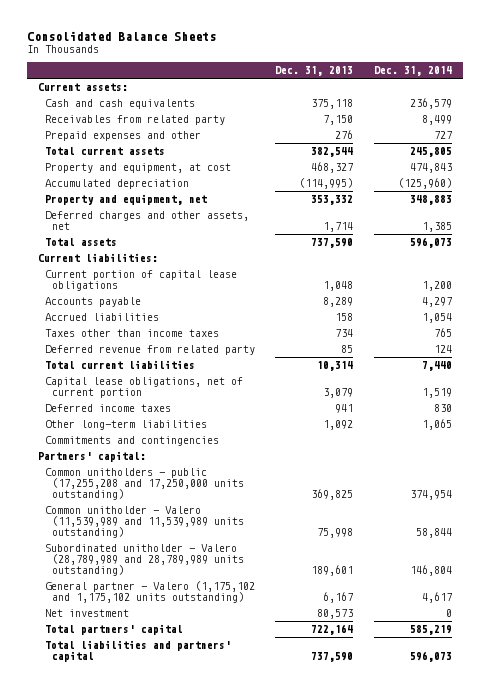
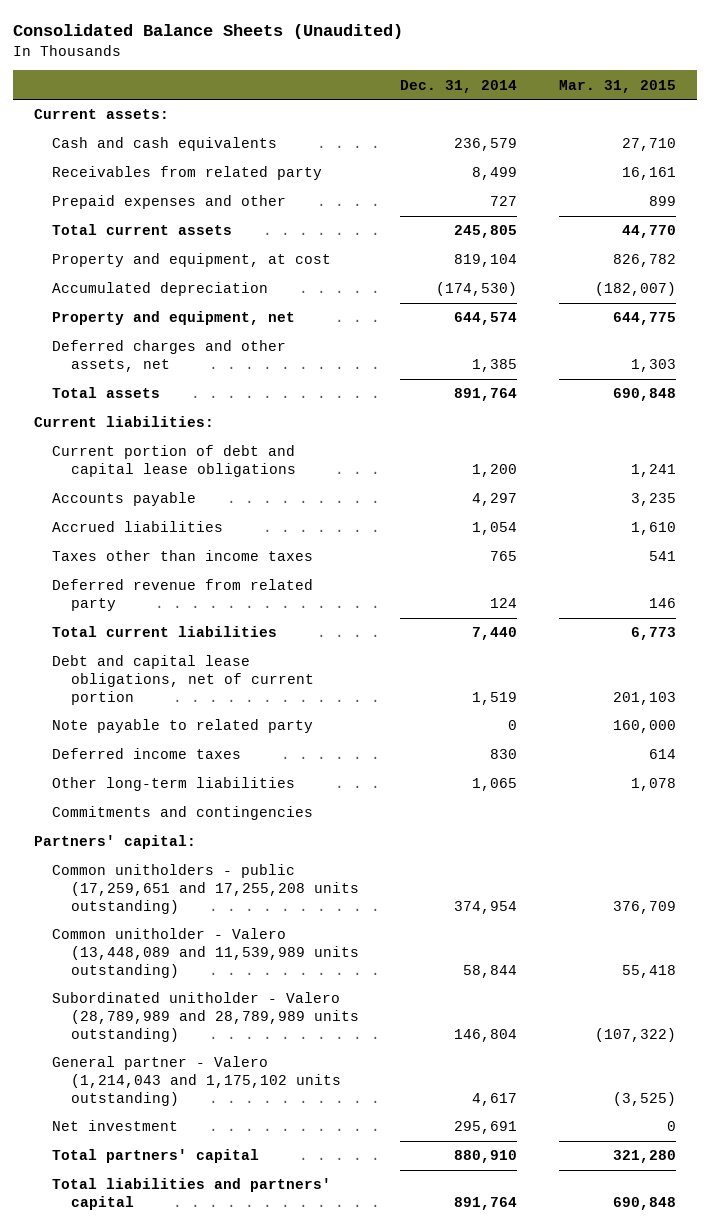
- Consolidated Balance Sheets
+ Consolidated Balance Sheets (Unaudited)
- | Dec. 31, 2013 | Dec. 31, 2014
+ | Dec. 31, 2014 | Mar. 31, 2015
- Property and equipment, at cost | 468,327 | 474,843
- Accumulated depreciation | (114,995) | (125,960)
- Property and equipment, net | 353,332 | 348,883
+ Property and equipment, at cost | 819,104 | 826,782
+ Accumulated depreciation | (174,530) | (182,007)
+ Property and equipment, net | 644,574 | 644,775
- Total assets | 737,590 | 596,073
+ Total assets | 891,764 | 690,848
- Current portion of capital lease obligations | 1,048 | 1,200
+ Current portion of debt and capital lease obligations | 1,200 | 1,241
- Capital lease obligations, net of current portion | 3,079 | 1,519
+ Debt and capital lease obligations, net of current portion | 1,519 | 201,103
+ Note payable to related party | 0 | 160,000
- Common unitholders - public (17,255,208 and 17,250,000 units outstanding) | 369,825 | 374,954
- Common unitholder - Valero (11,539,989 and 11,539,989 units outstanding) | 75,998 | 58,844
+ Common unitholders - public (17,259,651 and 17,255,208 units outstanding) | 374,954 | 376,709
+ Common unitholder - Valero (13,448,089 and 11,539,989 units outstanding) | 58,844 | 55,418
- General partner - Valero (1,175,102 and 1,175,102 units outstanding) | 6,167 | 4,617
- Net investment | 80,573 | 0
- Total partners' capital | 722,164 | 585,219
- Total liabilities and partners' capital | 737,590 | 596,073
+ General partner - Valero (1,214,043 and 1,175,102 units outstanding) | 4,617 | (3,525)
+ Net investment | 295,691 | 0
+ Total partners' capital | 880,910 | 321,280
+ Total liabilities and partners' capital | 891,764 | 690,848

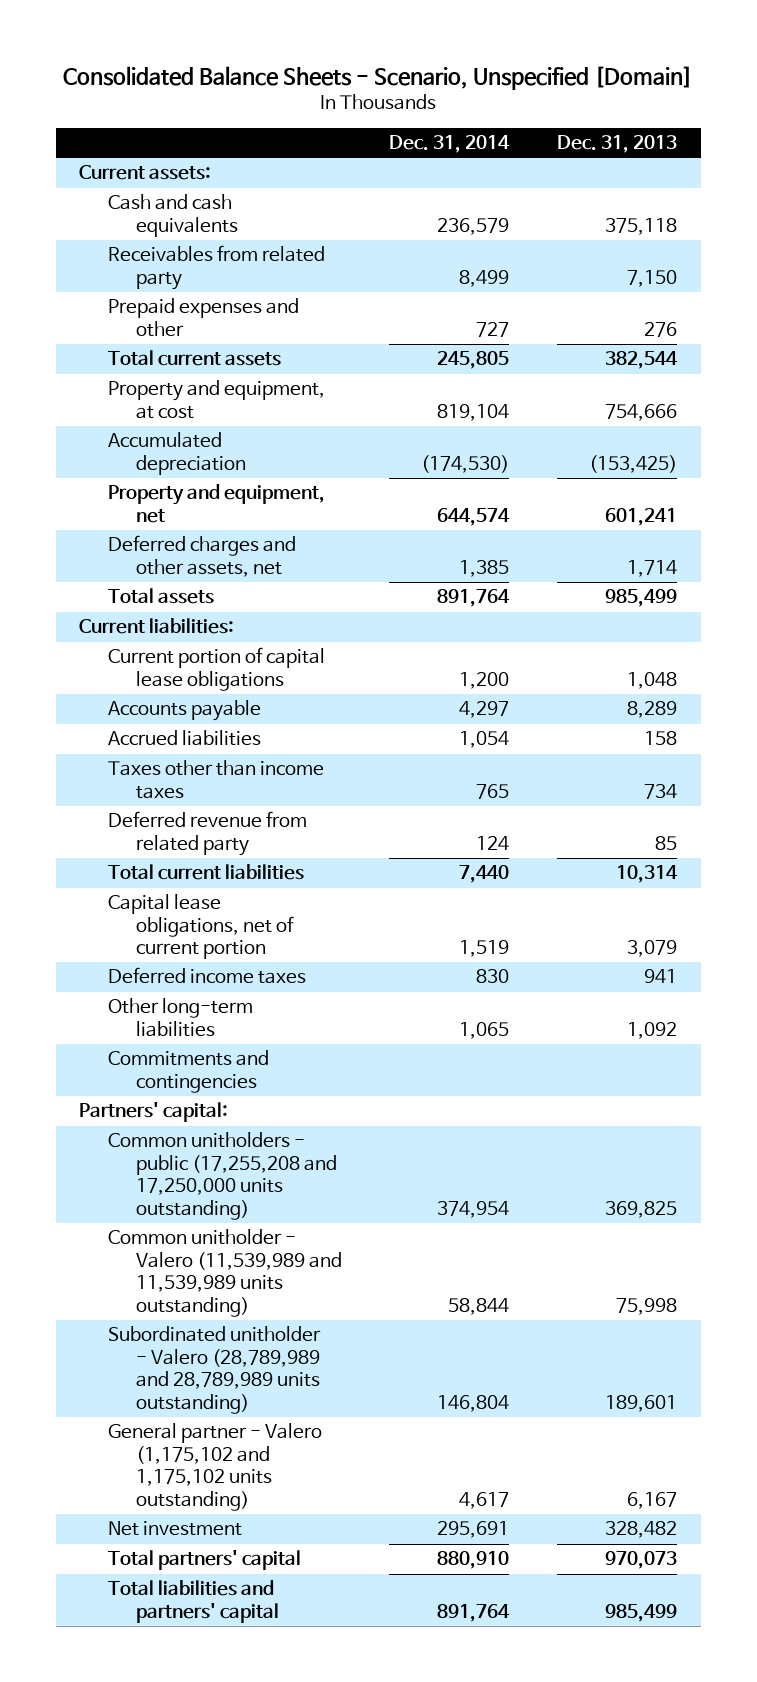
- Consolidated Balance Sheets (Unaudited)
+ Consolidated Balance Sheets - Scenario, Unspecified [Domain]
- | Dec. 31, 2014 | Mar. 31, 2015
+ | Dec. 31, 2014 | Dec. 31, 2013
- Current portion of debt and capital lease obligations | 1,200 | 1,241
+ Current portion of capital lease obligations | 1,200 | 1,048
- Debt and capital lease obligations, net of current portion | 1,519 | 201,103
- Note payable to related party | 0 | 160,000
+ Capital lease obligations, net of current portion | 1,519 | 3,079
- Common unitholders - public (17,259,651 and 17,255,208 units outstanding) | 374,954 | 376,709
- Common unitholder - Valero (13,448,089 and 11,539,989 units outstanding) | 58,844 | 55,418
+ Common unitholders - public (17,255,208 and 17,250,000 units outstanding) | 374,954 | 369,825
+ Common unitholder - Valero (11,539,989 and 11,539,989 units outstanding) | 58,844 | 75,998
- General partner - Valero (1,214,043 and 1,175,102 units outstanding) | 4,617 | (3,525)
+ General partner - Valero (1,175,102 and 1,175,102 units outstanding) | 4,617 | 6,167

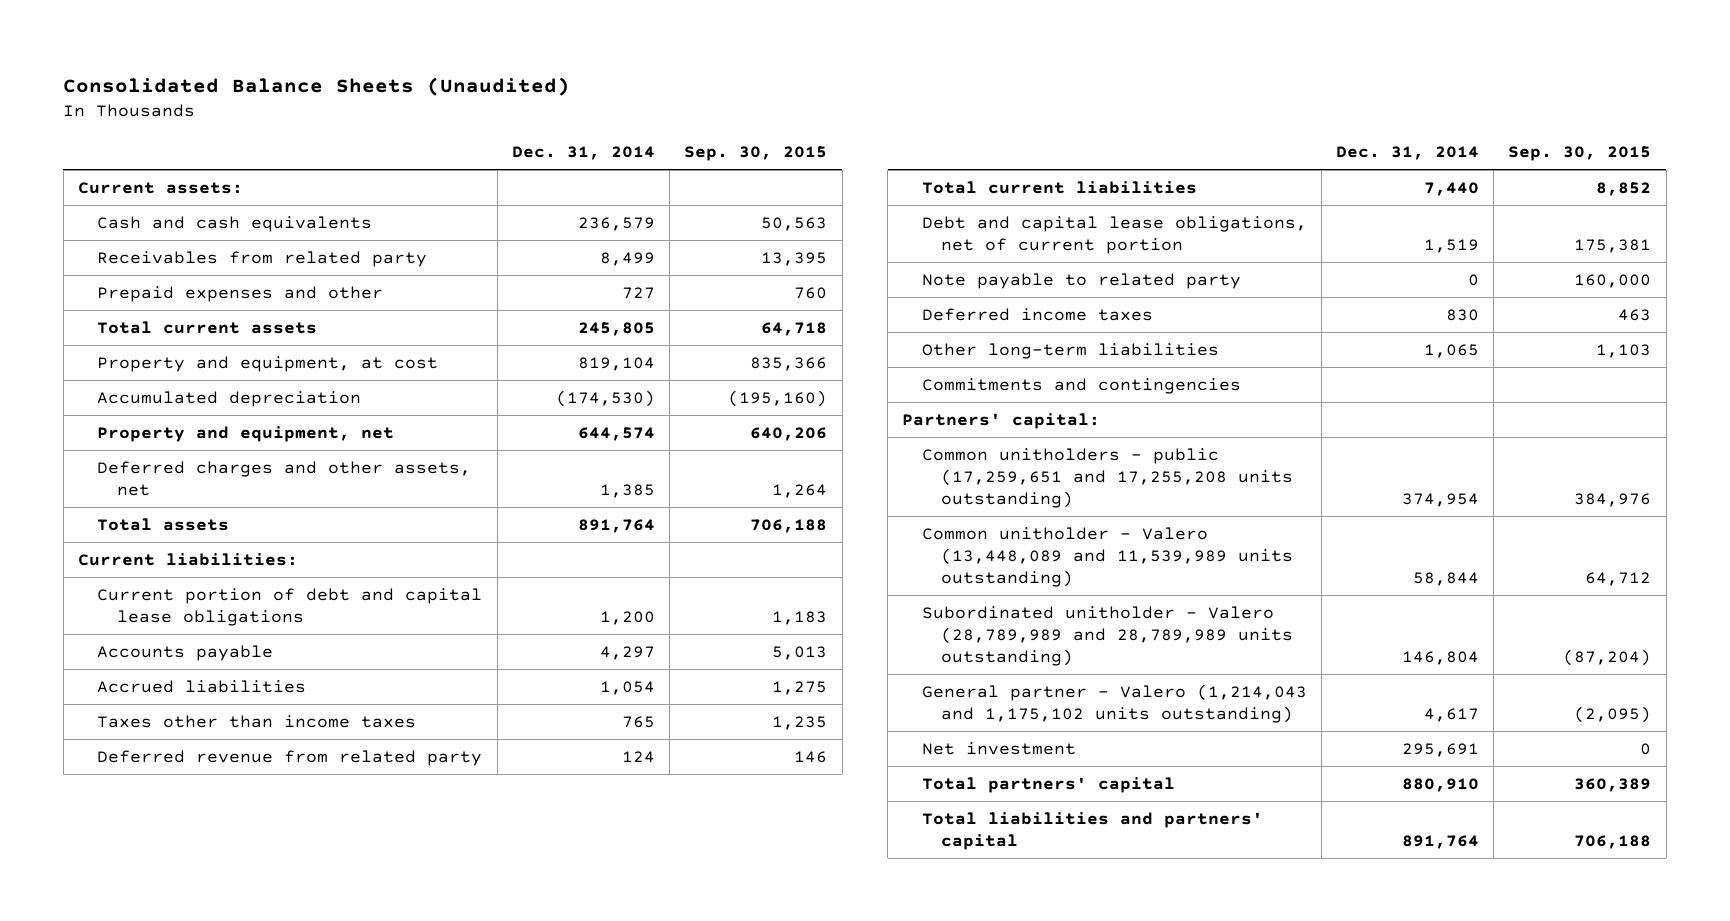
- Consolidated Balance Sheets - Scenario, Unspecified [Domain]
+ Consolidated Balance Sheets (Unaudited)
- | Dec. 31, 2014 | Dec. 31, 2013
+ | Dec. 31, 2014 | Sep. 30, 2015
- Current portion of capital lease obligations | 1,200 | 1,048
+ Current portion of debt and capital lease obligations | 1,200 | 1,183
- Capital lease obligations, net of current portion | 1,519 | 3,079
+ Debt and capital lease obligations, net of current portion | 1,519 | 175,381
+ Note payable to related party | 0 | 160,000
- Common unitholders - public (17,255,208 and 17,250,000 units outstanding) | 374,954 | 369,825
- Common unitholder - Valero (11,539,989 and 11,539,989 units outstanding) | 58,844 | 75,998
+ Common unitholders - public (17,259,651 and 17,255,208 units outstanding) | 374,954 | 384,976
+ Common unitholder - Valero (13,448,089 and 11,539,989 units outstanding) | 58,844 | 64,712
- General partner - Valero (1,175,102 and 1,175,102 units outstanding) | 4,617 | 6,167
+ General partner - Valero (1,214,043 and 1,175,102 units outstanding) | 4,617 | (2,095)

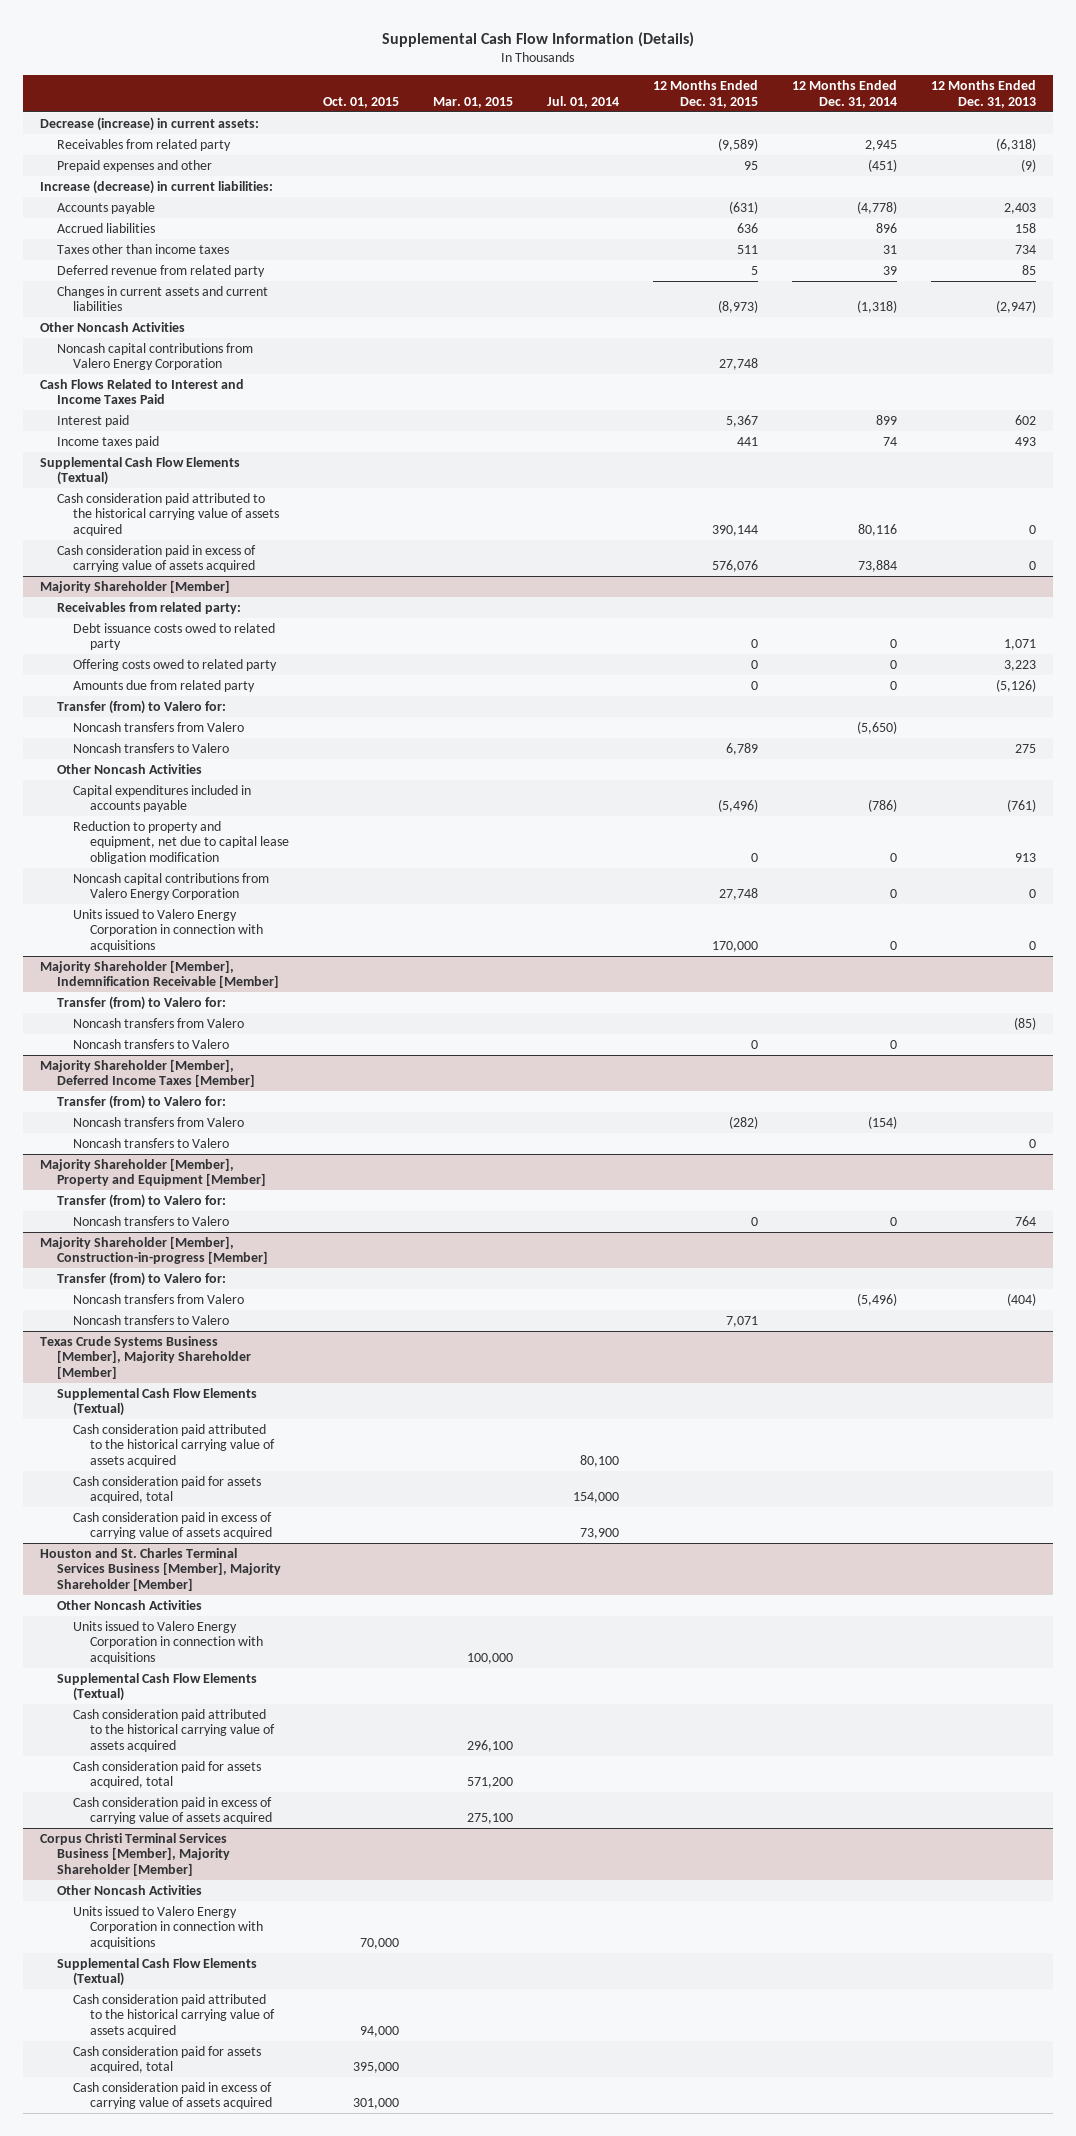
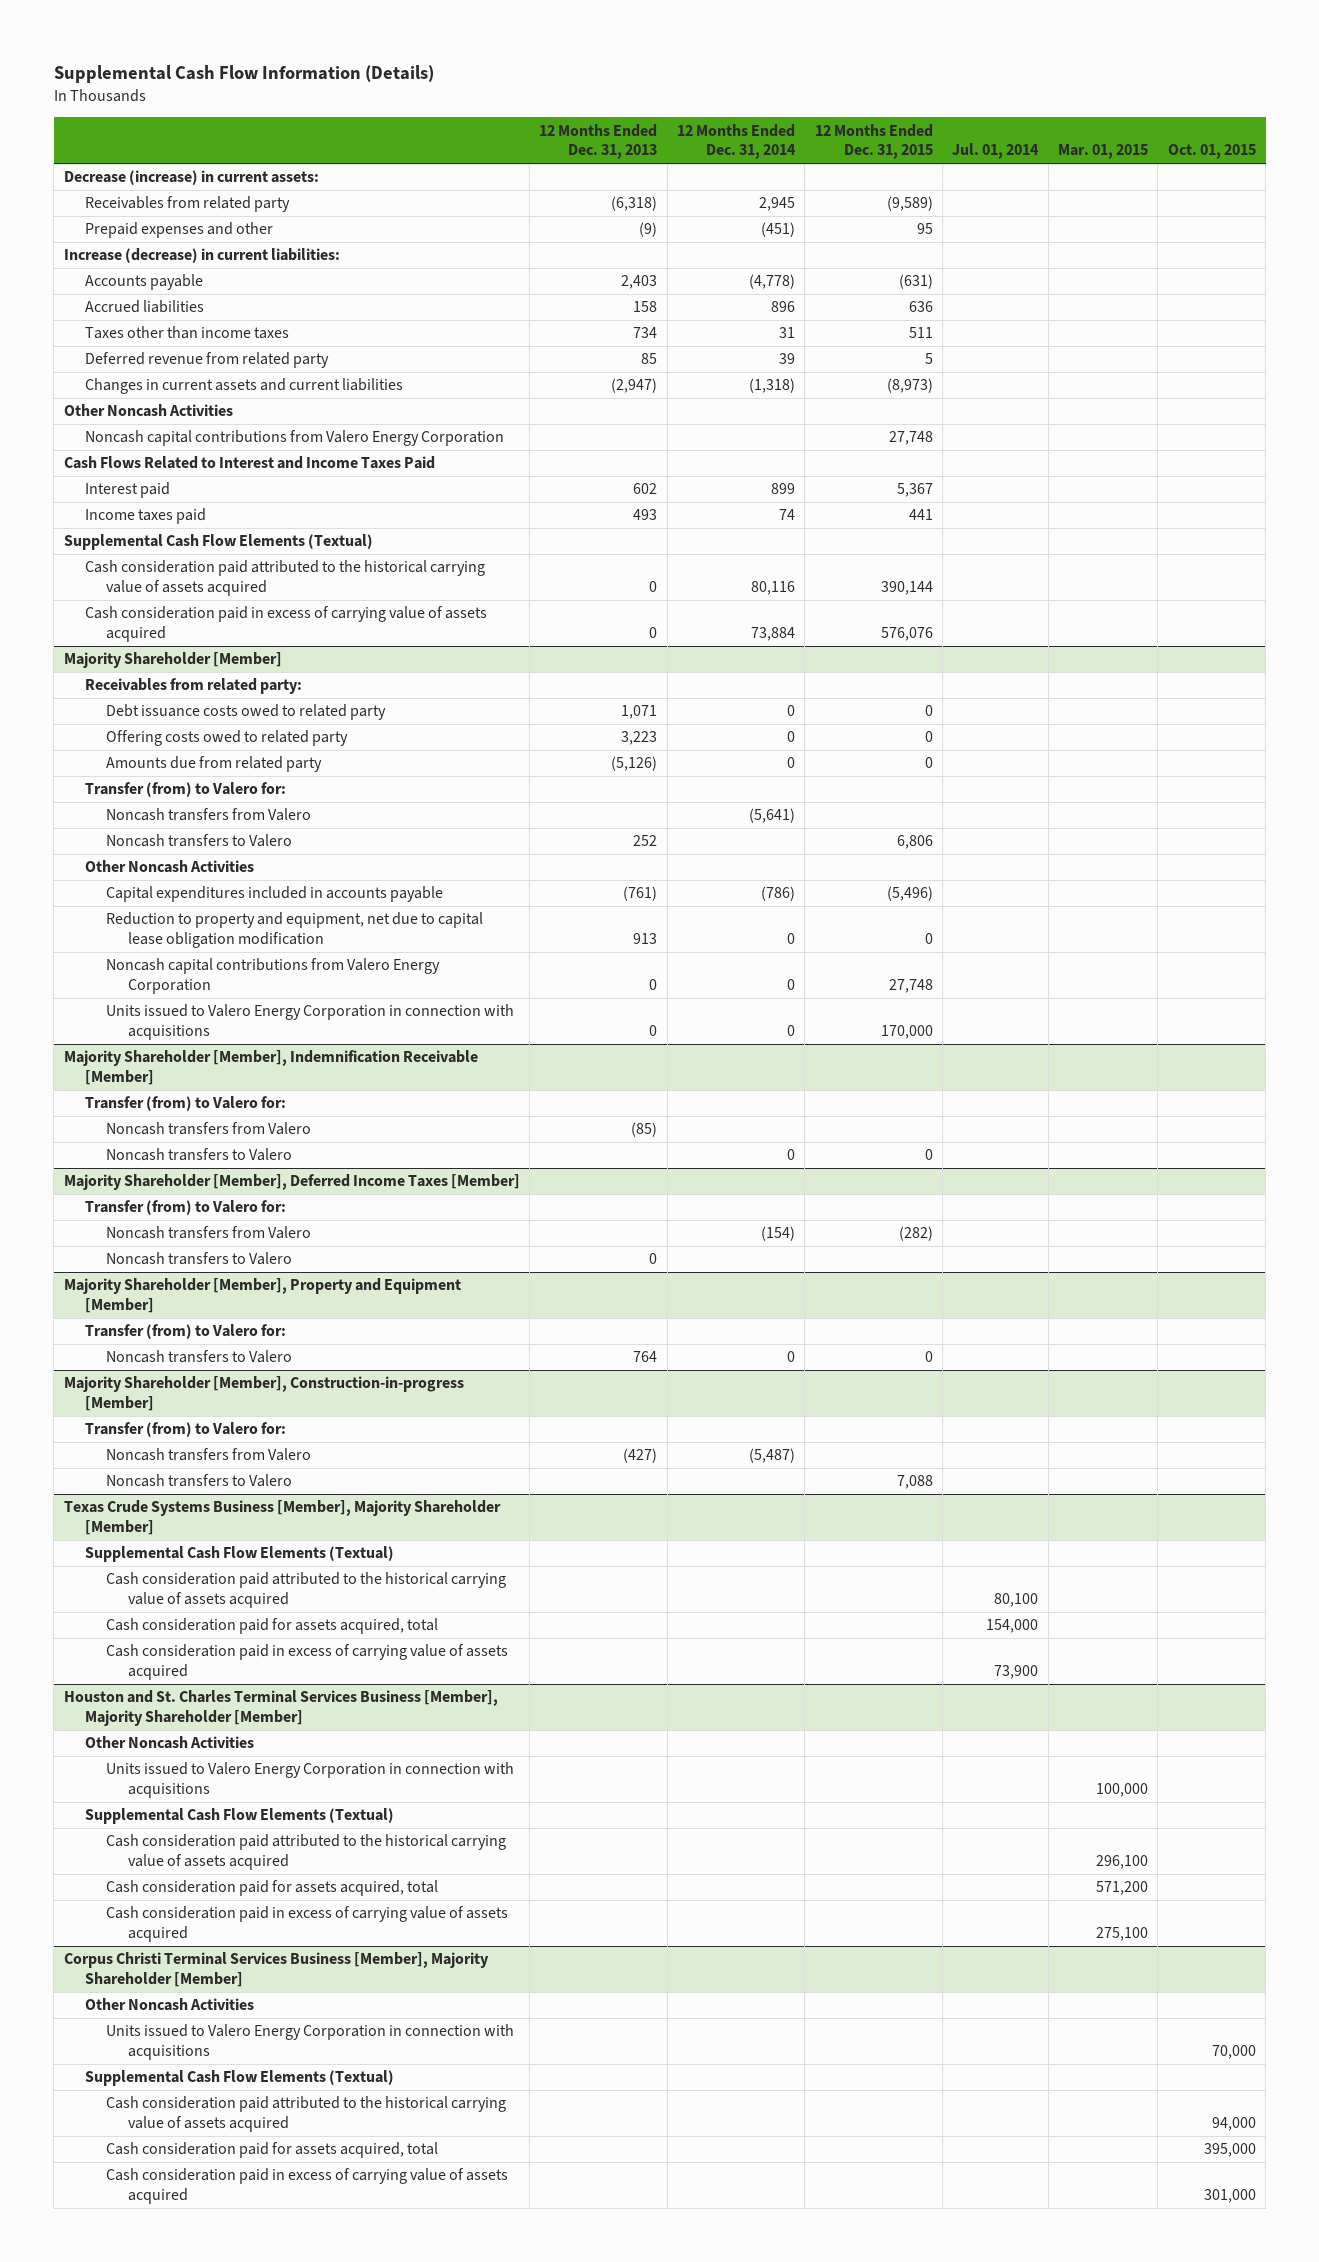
- | Oct. 01, 2015 | Mar. 01, 2015 | Jul. 01, 2014 | 12 Months Ended Dec. 31, 2015 | 12 Months Ended Dec. 31, 2014 | 12 Months Ended Dec. 31, 2013
+ | 12 Months Ended Dec. 31, 2013 | 12 Months Ended Dec. 31, 2014 | 12 Months Ended Dec. 31, 2015 | Jul. 01, 2014 | Mar. 01, 2015 | Oct. 01, 2015
@ Majority Shareholder [Member]
- Noncash transfers from Valero | | | | | (5,650) |
- Noncash transfers to Valero | | | | 6,789 | | 275
+ Noncash transfers from Valero | | (5,641) | | | |
+ Noncash transfers to Valero | 252 | | 6,806 | | |
@ Majority Shareholder [Member], Construction-in-progress [Member]
- Noncash transfers from Valero | | | | | (5,496) | (404)
- Noncash transfers to Valero | | | | 7,071 | |
+ Noncash transfers from Valero | (427) | (5,487) | | | |
+ Noncash transfers to Valero | | | 7,088 | | |

